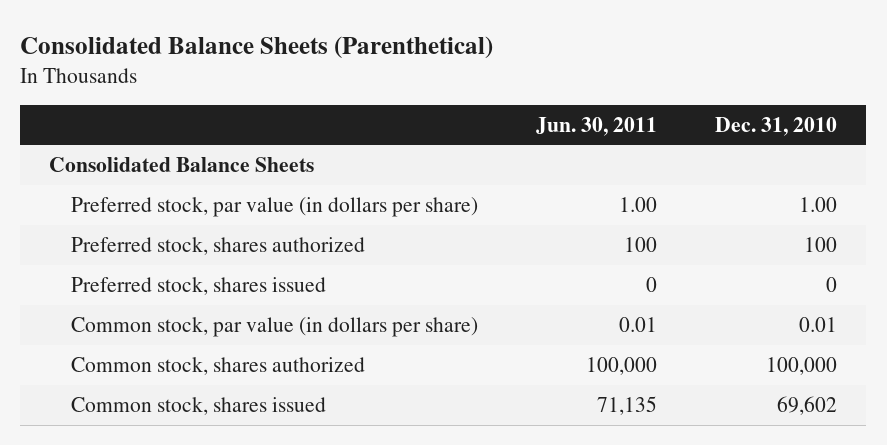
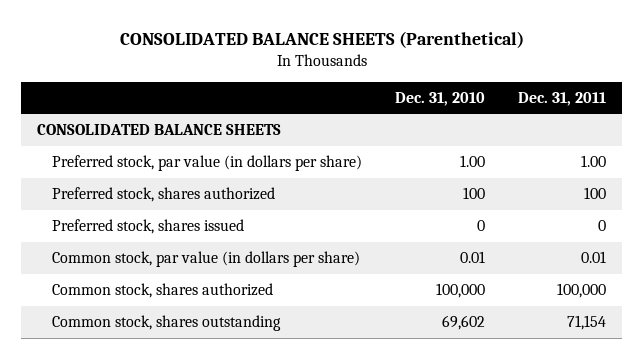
- Consolidated Balance Sheets (Parenthetical)
+ CONSOLIDATED BALANCE SHEETS (Parenthetical)
- | Jun. 30, 2011 | Dec. 31, 2010
+ | Dec. 31, 2010 | Dec. 31, 2011
- Consolidated Balance Sheets
+ CONSOLIDATED BALANCE SHEETS
- Common stock, shares issued | 71,135 | 69,602
+ Common stock, shares outstanding | 69,602 | 71,154

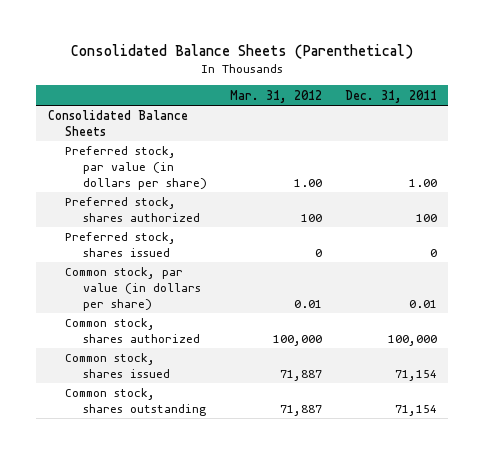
- CONSOLIDATED BALANCE SHEETS (Parenthetical)
+ Consolidated Balance Sheets (Parenthetical)
- | Dec. 31, 2010 | Dec. 31, 2011
+ | Mar. 31, 2012 | Dec. 31, 2011
- CONSOLIDATED BALANCE SHEETS
+ Consolidated Balance Sheets
+ Common stock, shares issued | 71,887 | 71,154

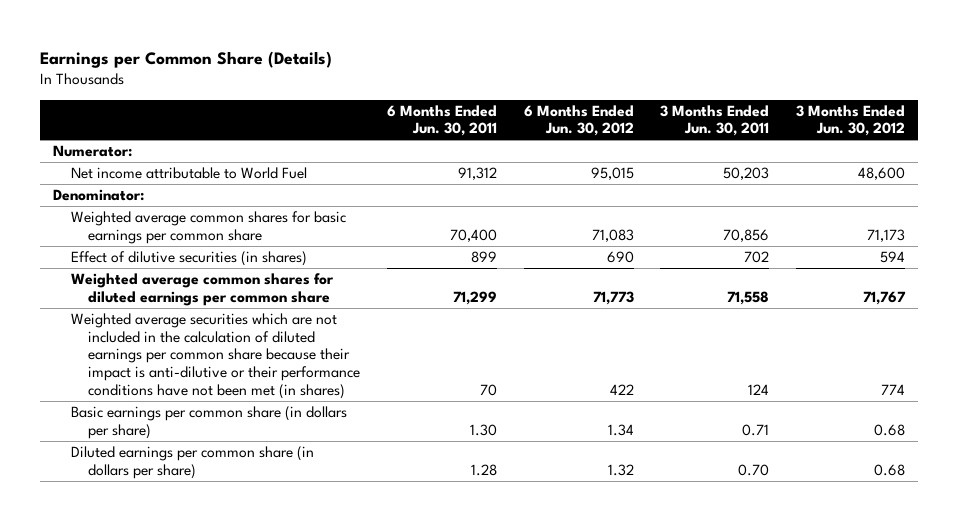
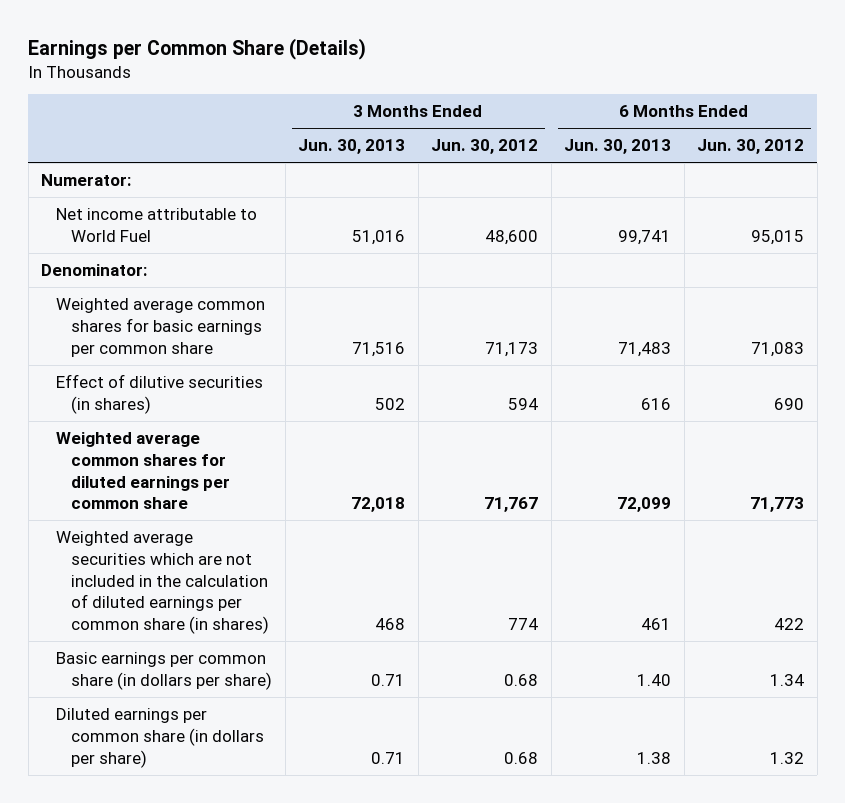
- | 6 Months Ended Jun. 30, 2011 | 6 Months Ended Jun. 30, 2012 | 3 Months Ended Jun. 30, 2011 | 3 Months Ended Jun. 30, 2012
+ | 3 Months Ended Jun. 30, 2013 | 3 Months Ended Jun. 30, 2012 | 6 Months Ended Jun. 30, 2013 | 6 Months Ended Jun. 30, 2012
- Weighted average securities which are not included in the calculation of diluted earnings per common share because their impact is anti-dilutive or their performance conditions have not been met (in shares) | 70 | 422 | 124 | 774
+ Weighted average securities which are not included in the calculation of diluted earnings per common share (in shares) | 468 | 774 | 461 | 422

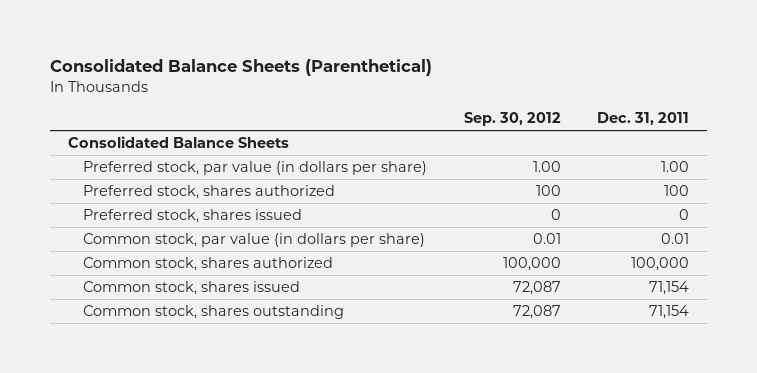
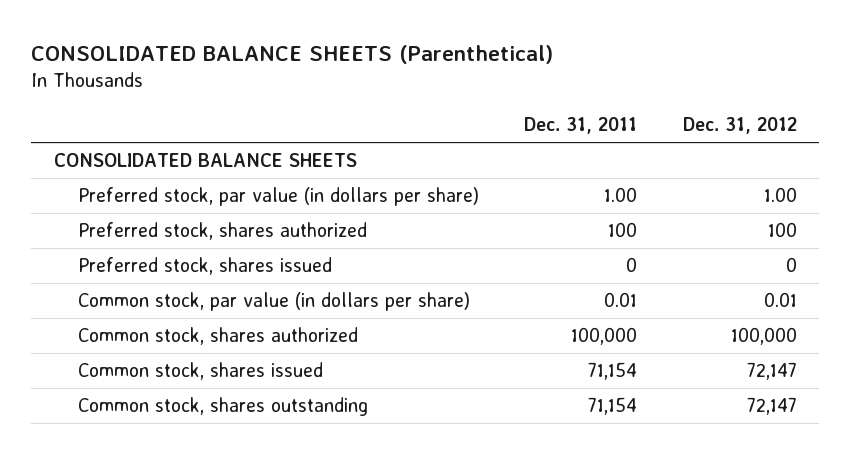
- Consolidated Balance Sheets (Parenthetical)
+ CONSOLIDATED BALANCE SHEETS (Parenthetical)
- | Sep. 30, 2012 | Dec. 31, 2011
+ | Dec. 31, 2011 | Dec. 31, 2012
- Consolidated Balance Sheets
+ CONSOLIDATED BALANCE SHEETS

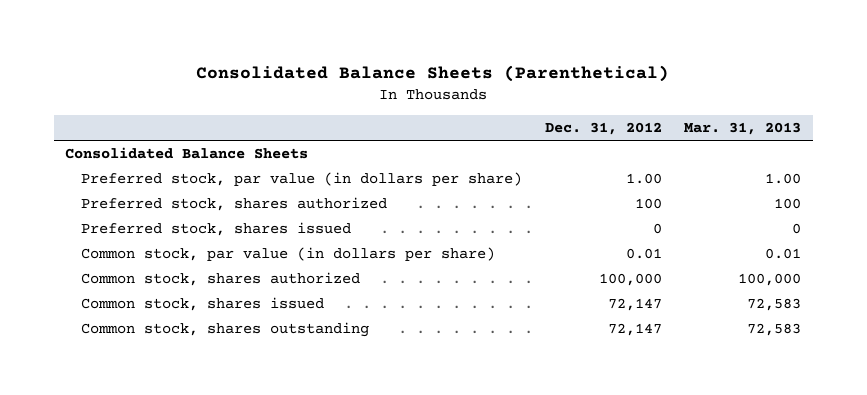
- CONSOLIDATED BALANCE SHEETS (Parenthetical)
+ Consolidated Balance Sheets (Parenthetical)
- | Dec. 31, 2011 | Dec. 31, 2012
+ | Dec. 31, 2012 | Mar. 31, 2013
- CONSOLIDATED BALANCE SHEETS
+ Consolidated Balance Sheets

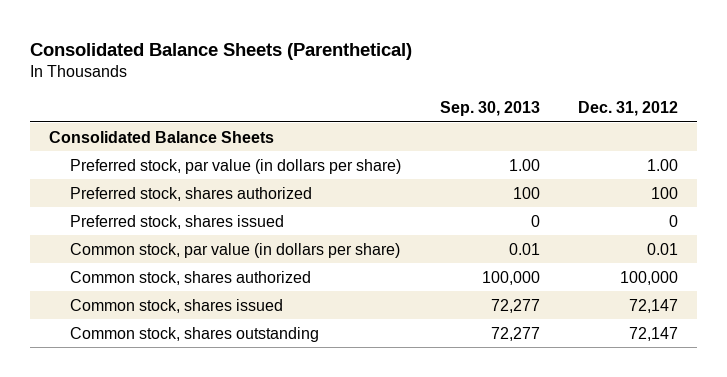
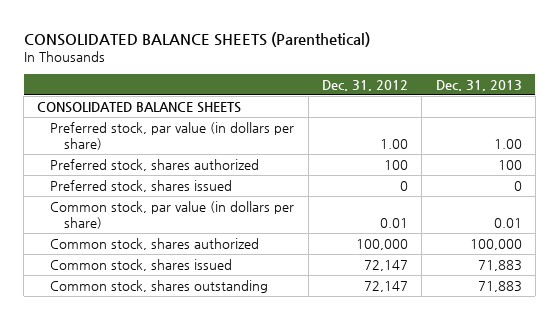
- Consolidated Balance Sheets (Parenthetical)
+ CONSOLIDATED BALANCE SHEETS (Parenthetical)
- | Sep. 30, 2013 | Dec. 31, 2012
+ | Dec. 31, 2012 | Dec. 31, 2013
- Consolidated Balance Sheets
+ CONSOLIDATED BALANCE SHEETS

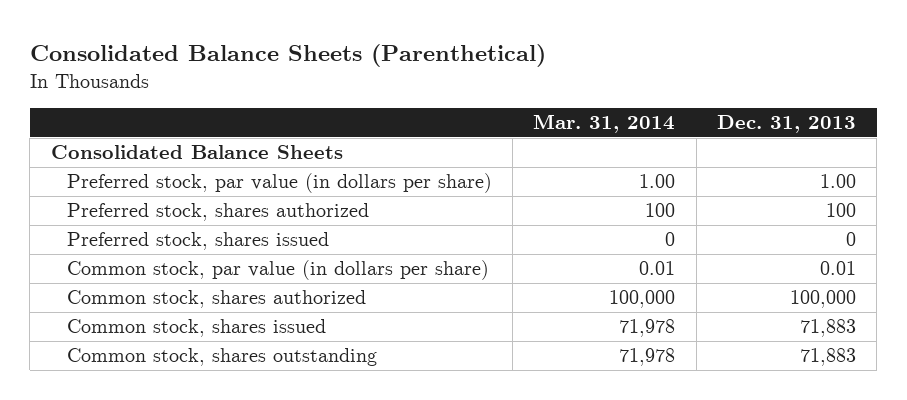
- CONSOLIDATED BALANCE SHEETS (Parenthetical)
+ Consolidated Balance Sheets (Parenthetical)
- | Dec. 31, 2012 | Dec. 31, 2013
+ | Mar. 31, 2014 | Dec. 31, 2013
- CONSOLIDATED BALANCE SHEETS
+ Consolidated Balance Sheets

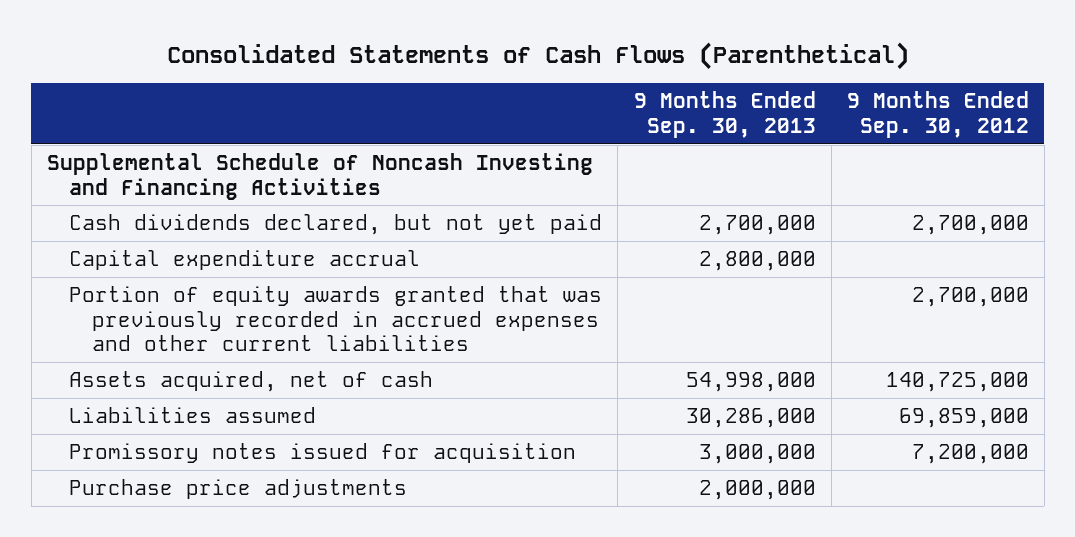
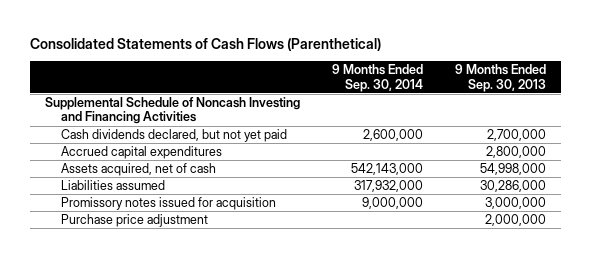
- | 9 Months Ended Sep. 30, 2013 | 9 Months Ended Sep. 30, 2012
+ | 9 Months Ended Sep. 30, 2014 | 9 Months Ended Sep. 30, 2013
- Capital expenditure accrual | 2,800,000 |
- Portion of equity awards granted that was previously recorded in accrued expenses and other current liabilities | | 2,700,000
+ Accrued capital expenditures | | 2,800,000
- Purchase price adjustments | 2,000,000 |
+ Purchase price adjustment | | 2,000,000

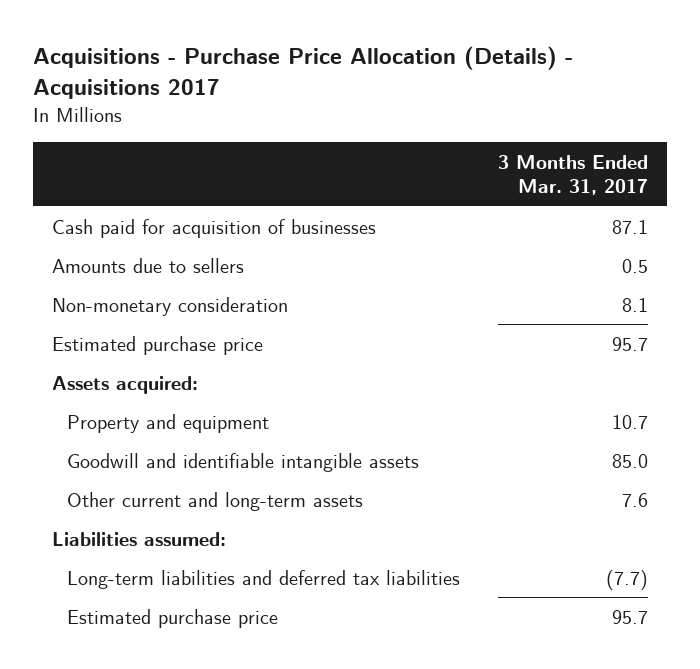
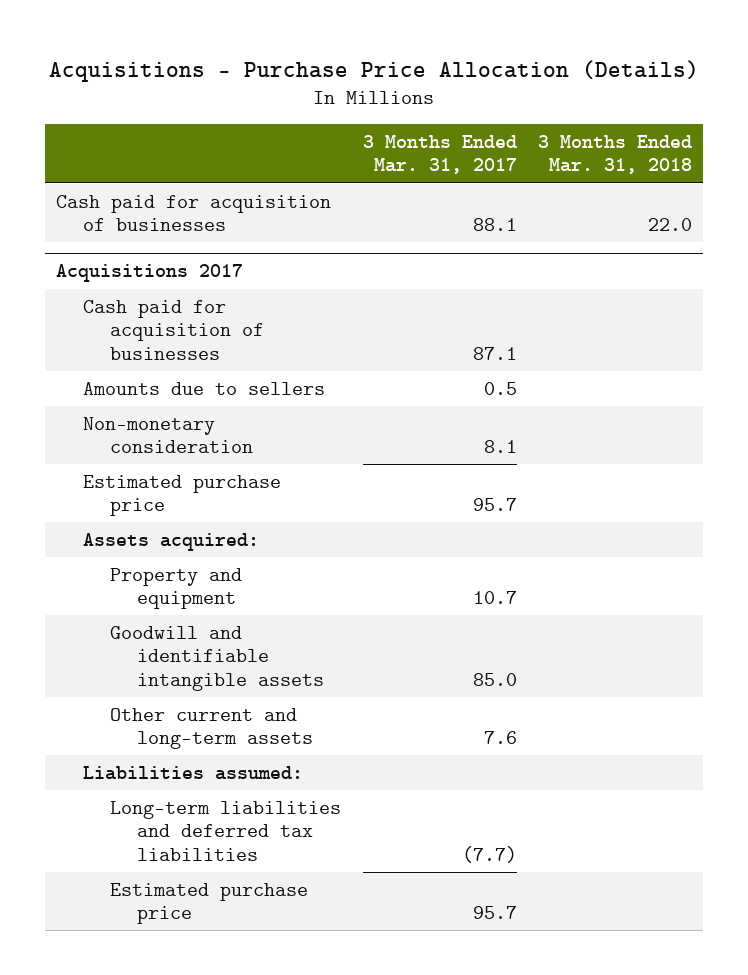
- Acquisitions - Purchase Price Allocation (Details) - Acquisitions 2017
+ Acquisitions - Purchase Price Allocation (Details)
- | 3 Months Ended Mar. 31, 2017
+ | 3 Months Ended Mar. 31, 2017 | 3 Months Ended Mar. 31, 2018
+ Cash paid for acquisition of businesses | 88.1 | 22.0
+ Acquisitions 2017

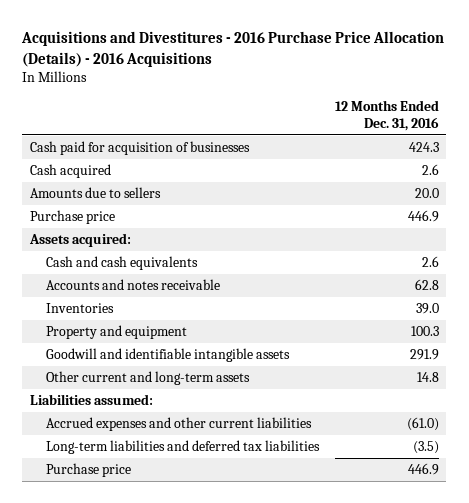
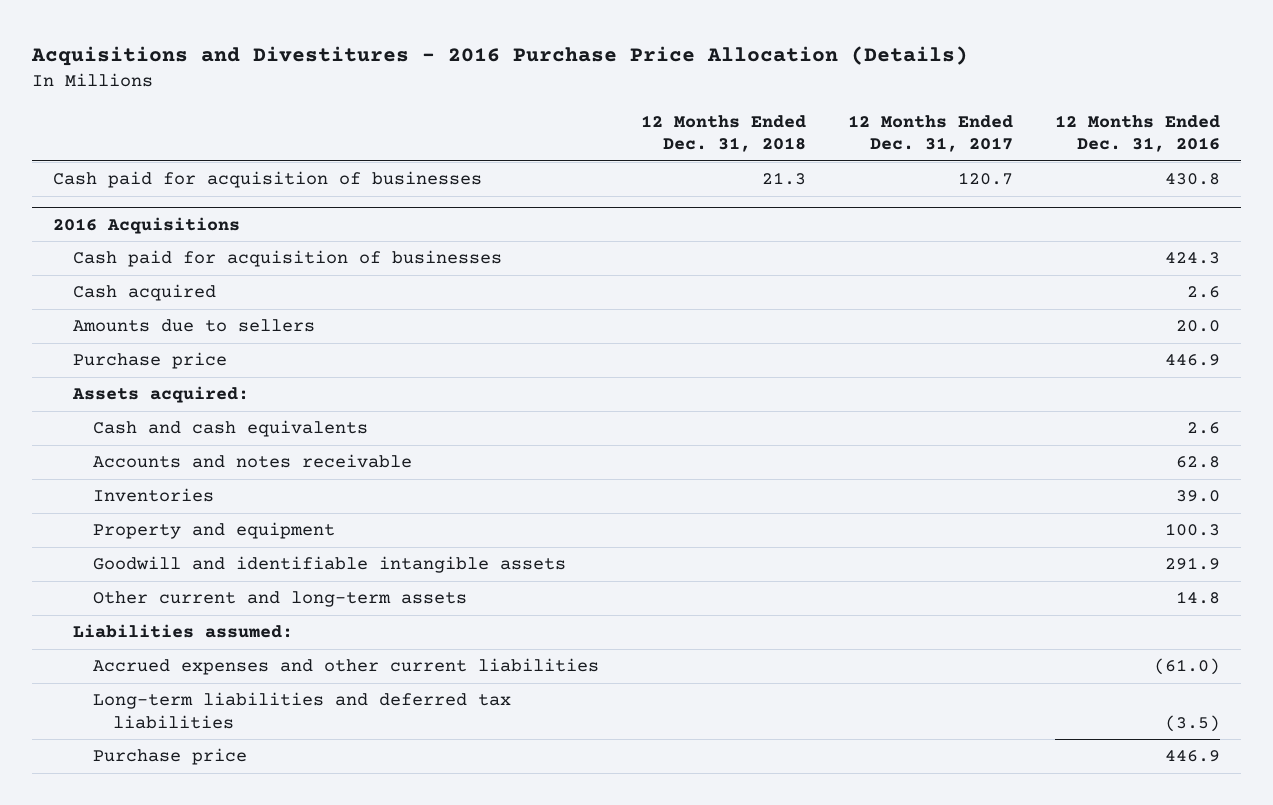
- Acquisitions and Divestitures - 2016 Purchase Price Allocation (Details) - 2016 Acquisitions
+ Acquisitions and Divestitures - 2016 Purchase Price Allocation (Details)
- | 12 Months Ended Dec. 31, 2016
+ | 12 Months Ended Dec. 31, 2018 | 12 Months Ended Dec. 31, 2017 | 12 Months Ended Dec. 31, 2016
+ Cash paid for acquisition of businesses | 21.3 | 120.7 | 430.8
+ 2016 Acquisitions

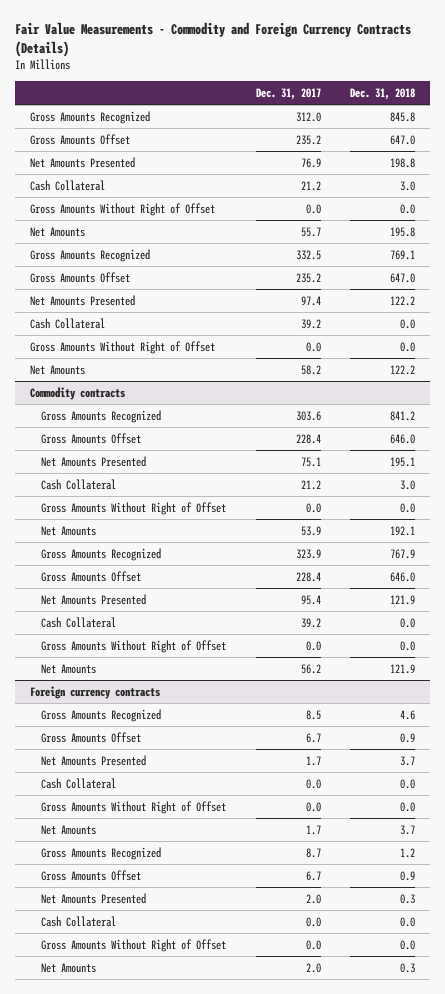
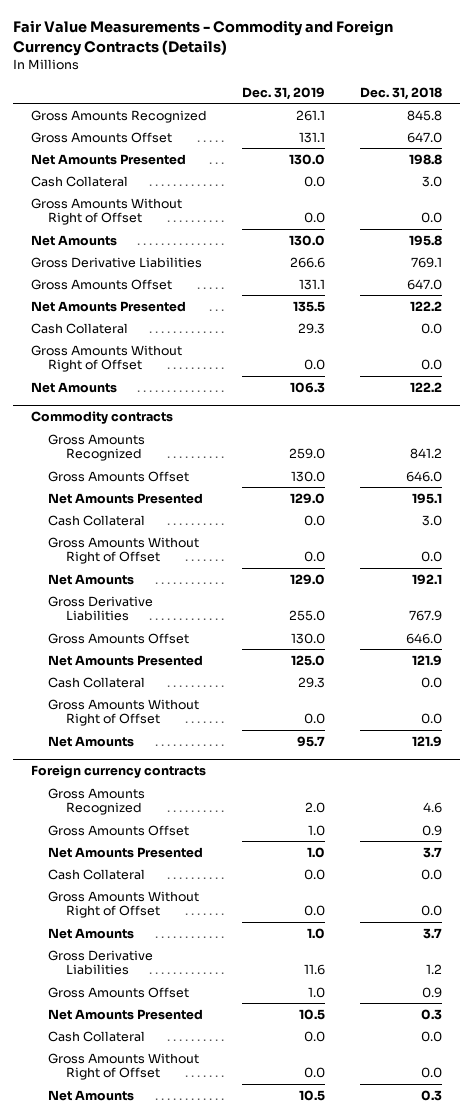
- | Dec. 31, 2017 | Dec. 31, 2018
+ | Dec. 31, 2019 | Dec. 31, 2018
- Gross Amounts Recognized | 332.5 | 769.1
+ Gross Derivative Liabilities | 266.6 | 769.1
@ Commodity contracts
- Gross Amounts Recognized | 323.9 | 767.9
+ Gross Derivative Liabilities | 255.0 | 767.9
@ Foreign currency contracts
- Gross Amounts Recognized | 8.7 | 1.2
+ Gross Derivative Liabilities | 11.6 | 1.2

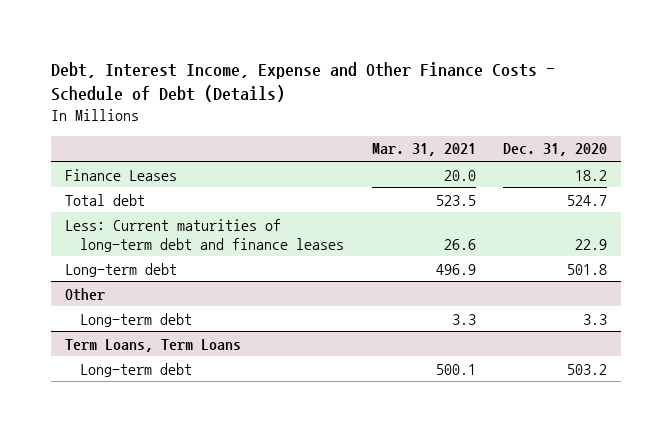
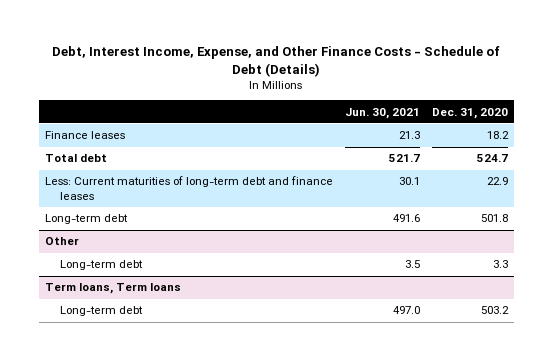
- Debt, Interest Income, Expense and Other Finance Costs - Schedule of Debt (Details)
+ Debt, Interest Income, Expense, and Other Finance Costs - Schedule of Debt (Details)
- | Mar. 31, 2021 | Dec. 31, 2020
+ | Jun. 30, 2021 | Dec. 31, 2020
- Finance Leases | 20.0 | 18.2
+ Finance leases | 21.3 | 18.2
- Term Loans, Term Loans
+ Term loans, Term loans

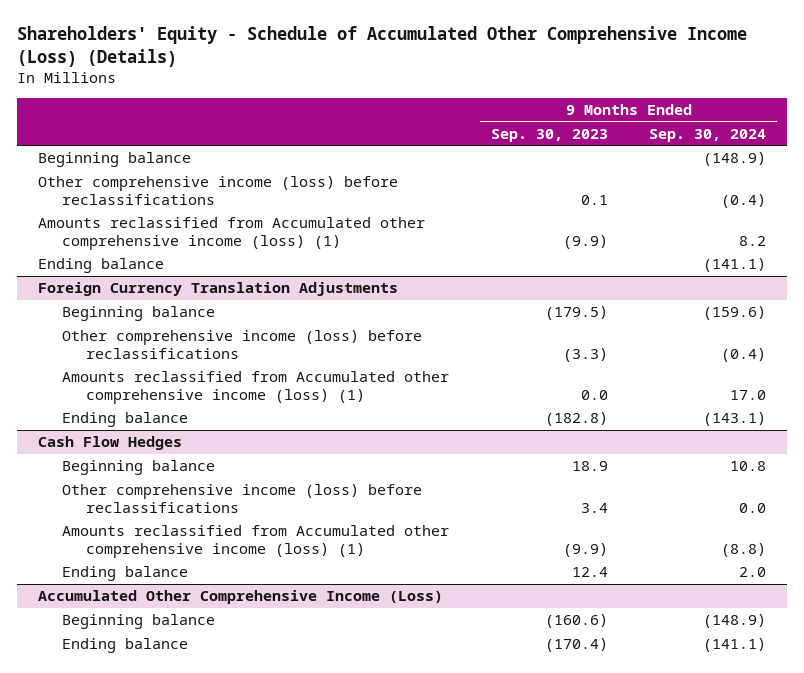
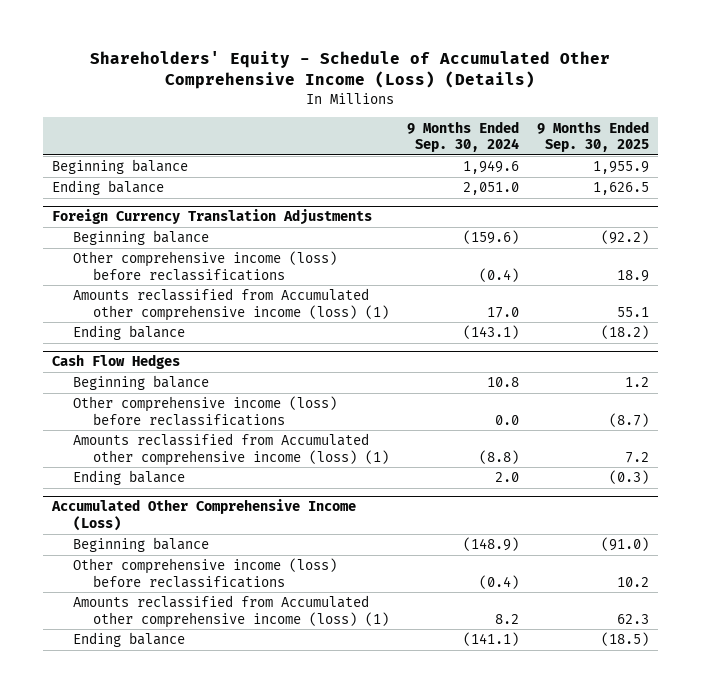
- | 9 Months Ended Sep. 30, 2023 | 9 Months Ended Sep. 30, 2024
+ | 9 Months Ended Sep. 30, 2024 | 9 Months Ended Sep. 30, 2025
- Beginning balance | | (148.9)
- Other comprehensive income (loss) before reclassifications | 0.1 | (0.4)
- Amounts reclassified from Accumulated other comprehensive income (loss) (1) | (9.9) | 8.2
- Ending balance | | (141.1)
+ Beginning balance | 1,949.6 | 1,955.9
+ Ending balance | 2,051.0 | 1,626.5
@ Accumulated Other Comprehensive Income (Loss)
+ Other comprehensive income (loss) before reclassifications | (0.4) | 10.2
+ Amounts reclassified from Accumulated other comprehensive income (loss) (1) | 8.2 | 62.3

